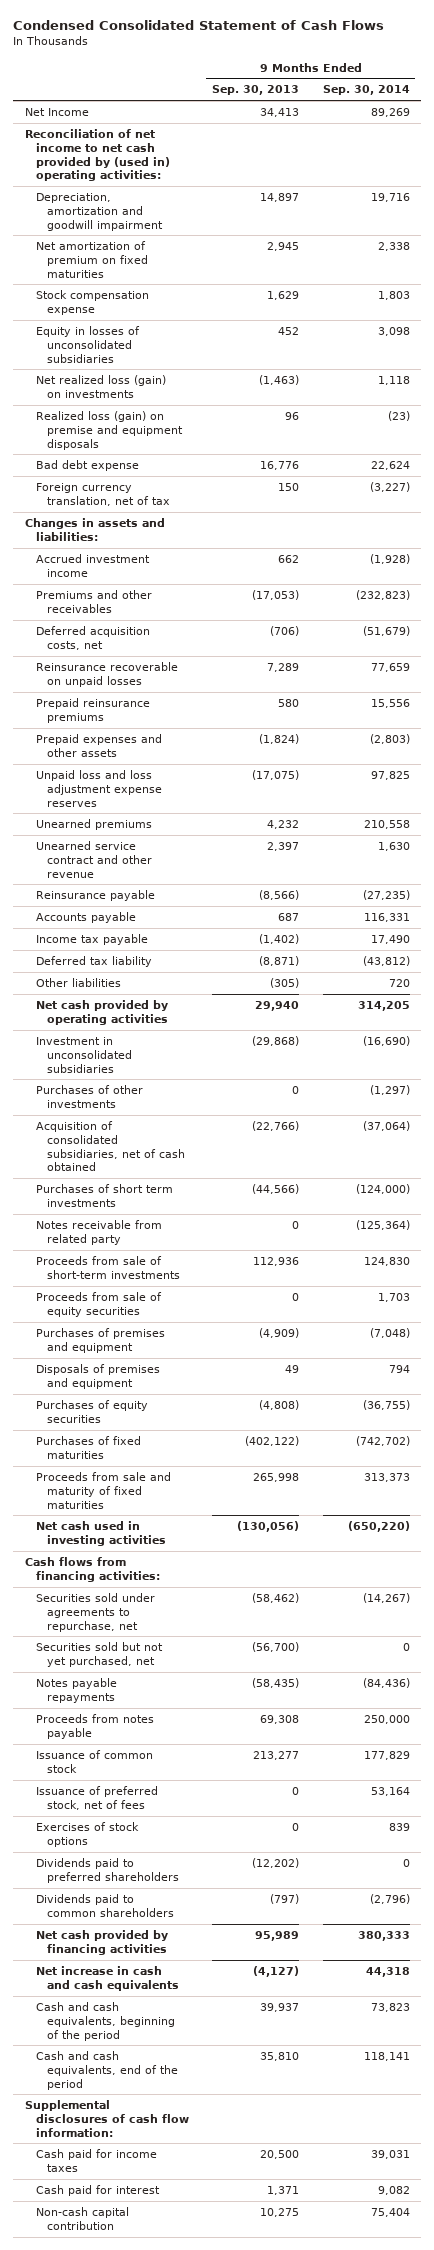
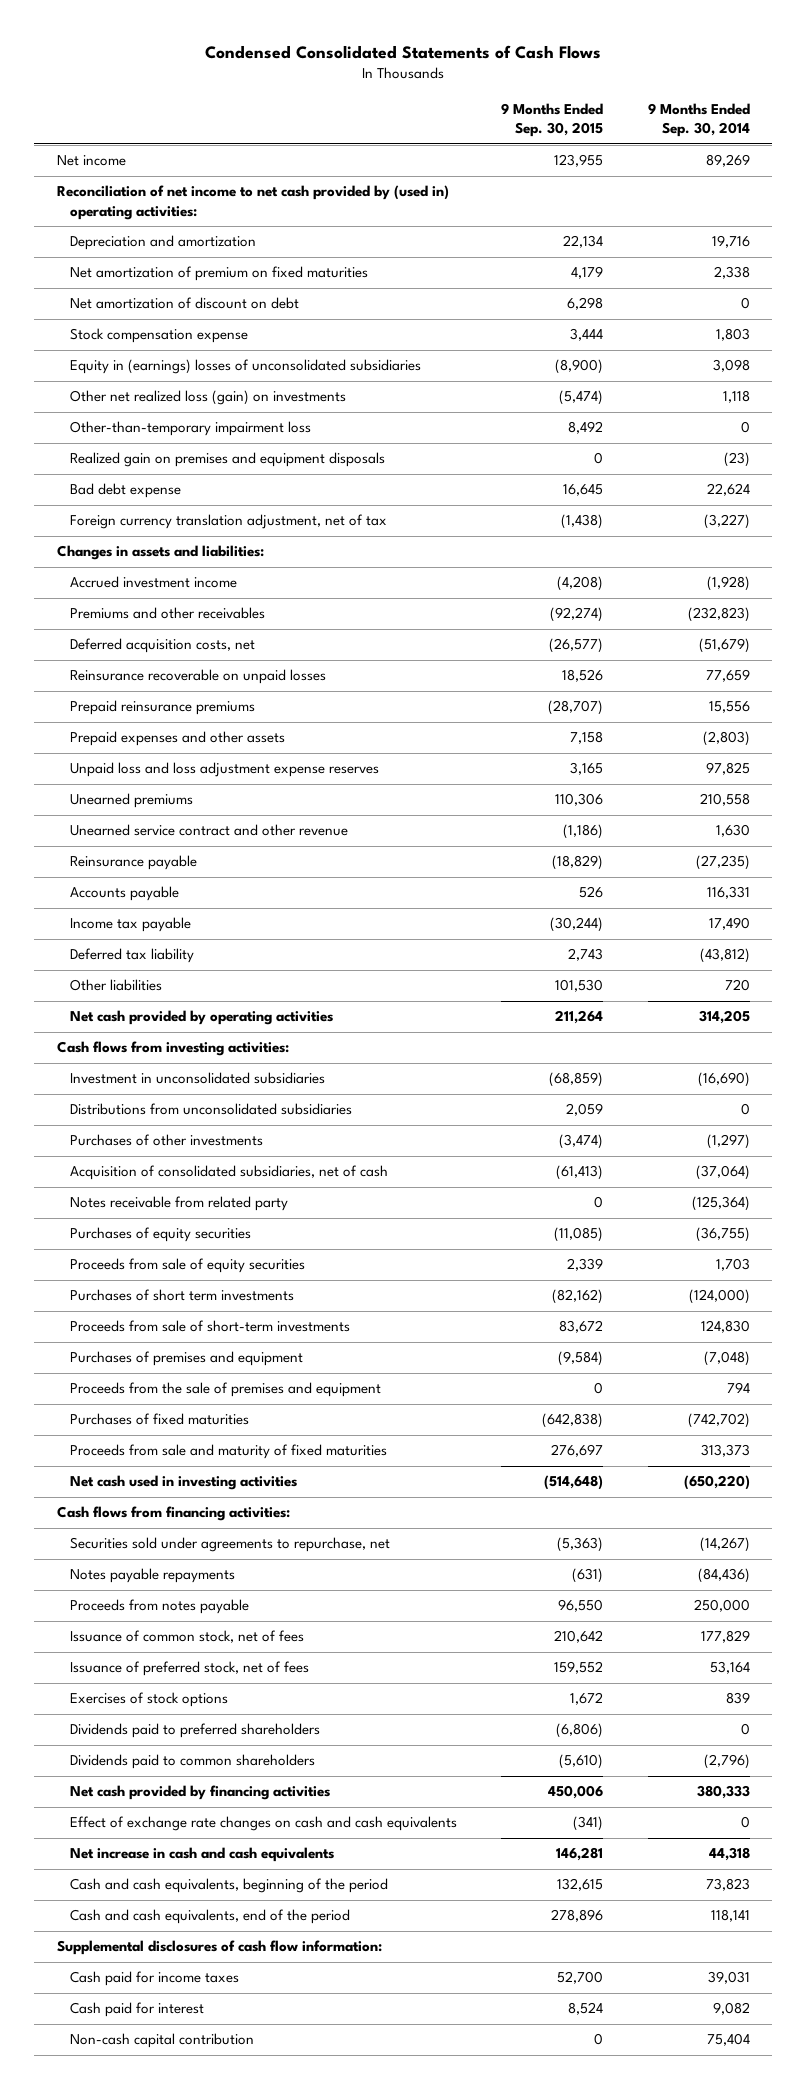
- Condensed Consolidated Statement of Cash Flows
+ Condensed Consolidated Statements of Cash Flows
- | 9 Months Ended Sep. 30, 2013 | 9 Months Ended Sep. 30, 2014
+ | 9 Months Ended Sep. 30, 2015 | 9 Months Ended Sep. 30, 2014
- Net Income | 34,413 | 89,269
+ Net income | 123,955 | 89,269
- Depreciation, amortization and goodwill impairment | 14,897 | 19,716
+ Depreciation and amortization | 22,134 | 19,716
+ Net amortization of discount on debt | 6,298 | 0
- Equity in losses of unconsolidated subsidiaries | 452 | 3,098
- Net realized loss (gain) on investments | (1,463) | 1,118
- Realized loss (gain) on premise and equipment disposals | 96 | (23)
+ Equity in (earnings) losses of unconsolidated subsidiaries | (8,900) | 3,098
+ Other net realized loss (gain) on investments | (5,474) | 1,118
+ Other-than-temporary impairment loss | 8,492 | 0
+ Realized gain on premises and equipment disposals | 0 | (23)
- Foreign currency translation, net of tax | 150 | (3,227)
+ Foreign currency translation adjustment, net of tax | (1,438) | (3,227)
+ Cash flows from investing activities:
+ Distributions from unconsolidated subsidiaries | 2,059 | 0
- Acquisition of consolidated subsidiaries, net of cash obtained | (22,766) | (37,064)
+ Acquisition of consolidated subsidiaries, net of cash | (61,413) | (37,064)
moved up: Purchases of equity securities | (11,085) | (36,755)
moved down: Purchases of short term investments | (82,162) | (124,000)
moved down: Proceeds from sale of short-term investments | 83,672 | 124,830
- Disposals of premises and equipment | 49 | 794
+ Proceeds from the sale of premises and equipment | 0 | 794
- Securities sold but not yet purchased, net | (56,700) | 0
- Issuance of common stock | 213,277 | 177,829
+ Issuance of common stock, net of fees | 210,642 | 177,829
+ Effect of exchange rate changes on cash and cash equivalents | (341) | 0

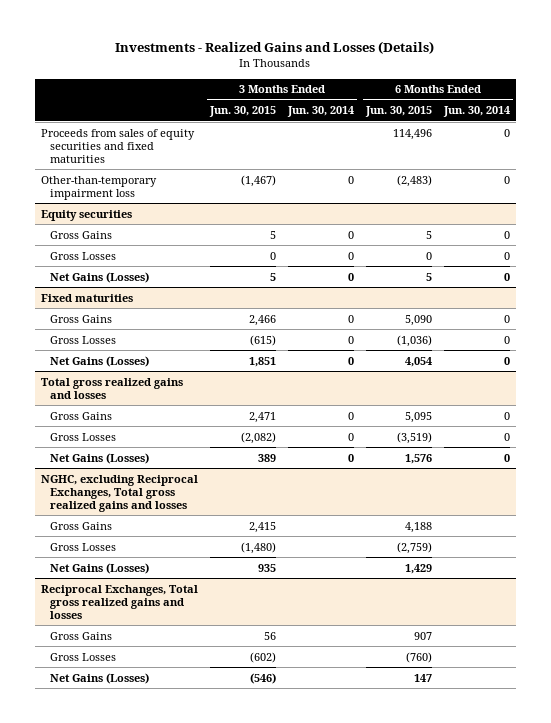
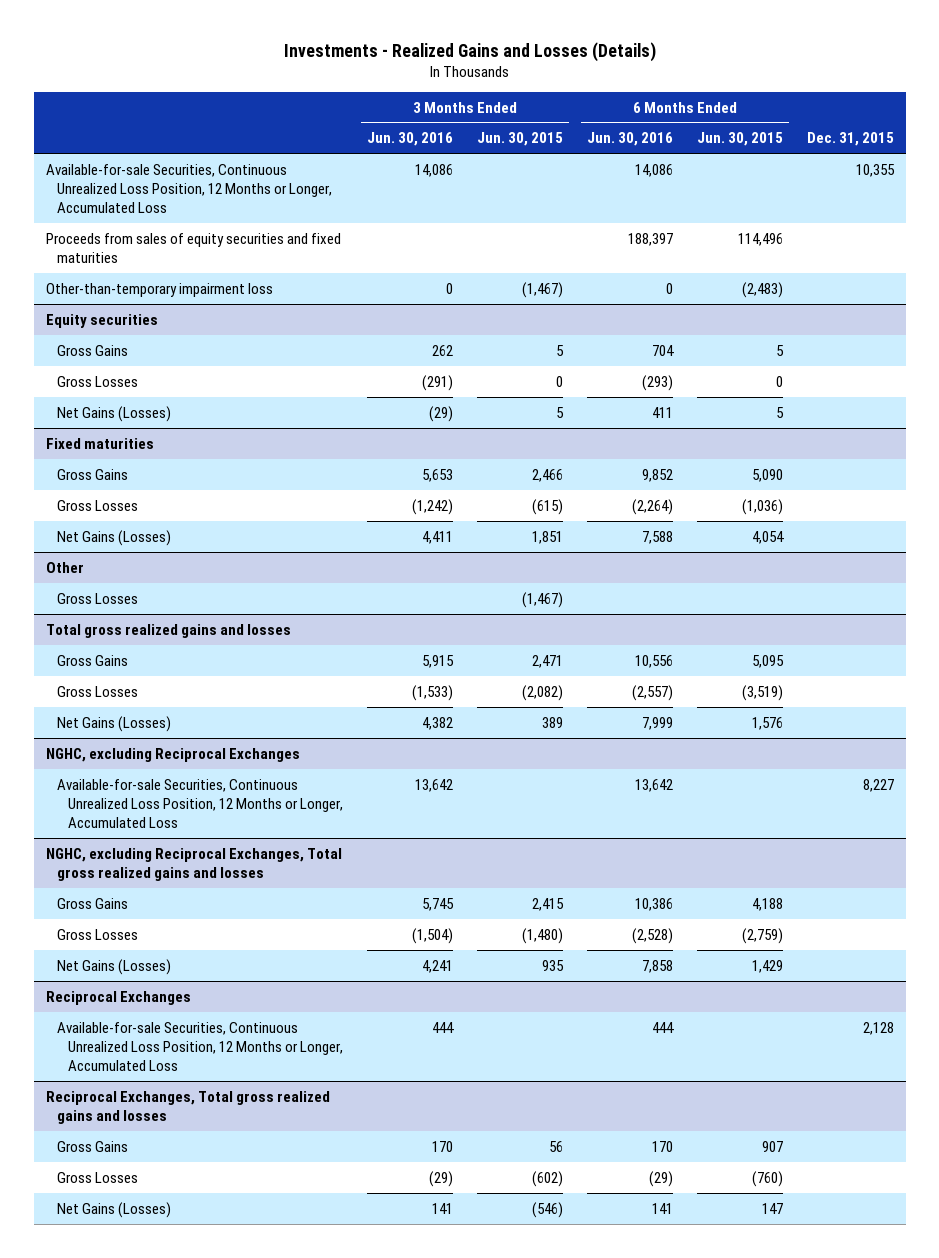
- | 3 Months Ended Jun. 30, 2015 | 3 Months Ended Jun. 30, 2014 | 6 Months Ended Jun. 30, 2015 | 6 Months Ended Jun. 30, 2014
+ | 3 Months Ended Jun. 30, 2016 | 3 Months Ended Jun. 30, 2015 | 6 Months Ended Jun. 30, 2016 | 6 Months Ended Jun. 30, 2015 | Dec. 31, 2015
+ Available-for-sale Securities, Continuous Unrealized Loss Position, 12 Months or Longer, Accumulated Loss | 14,086 | | 14,086 | | 10,355
+ Other
+ Gross Losses | | (1,467) | | |
+ NGHC, excluding Reciprocal Exchanges
+ Available-for-sale Securities, Continuous Unrealized Loss Position, 12 Months or Longer, Accumulated Loss | 13,642 | | 13,642 | | 8,227
+ Reciprocal Exchanges
+ Available-for-sale Securities, Continuous Unrealized Loss Position, 12 Months or Longer, Accumulated Loss | 444 | | 444 | | 2,128

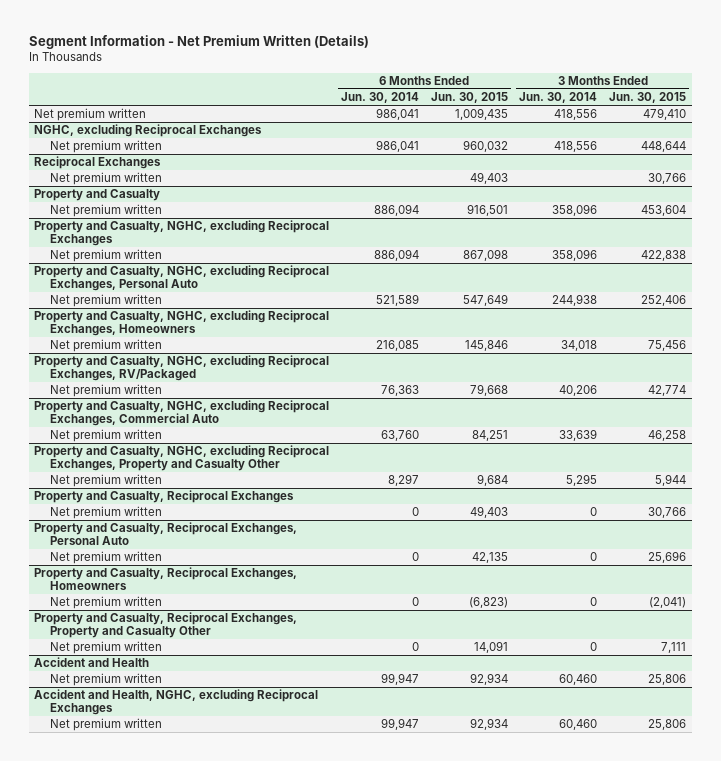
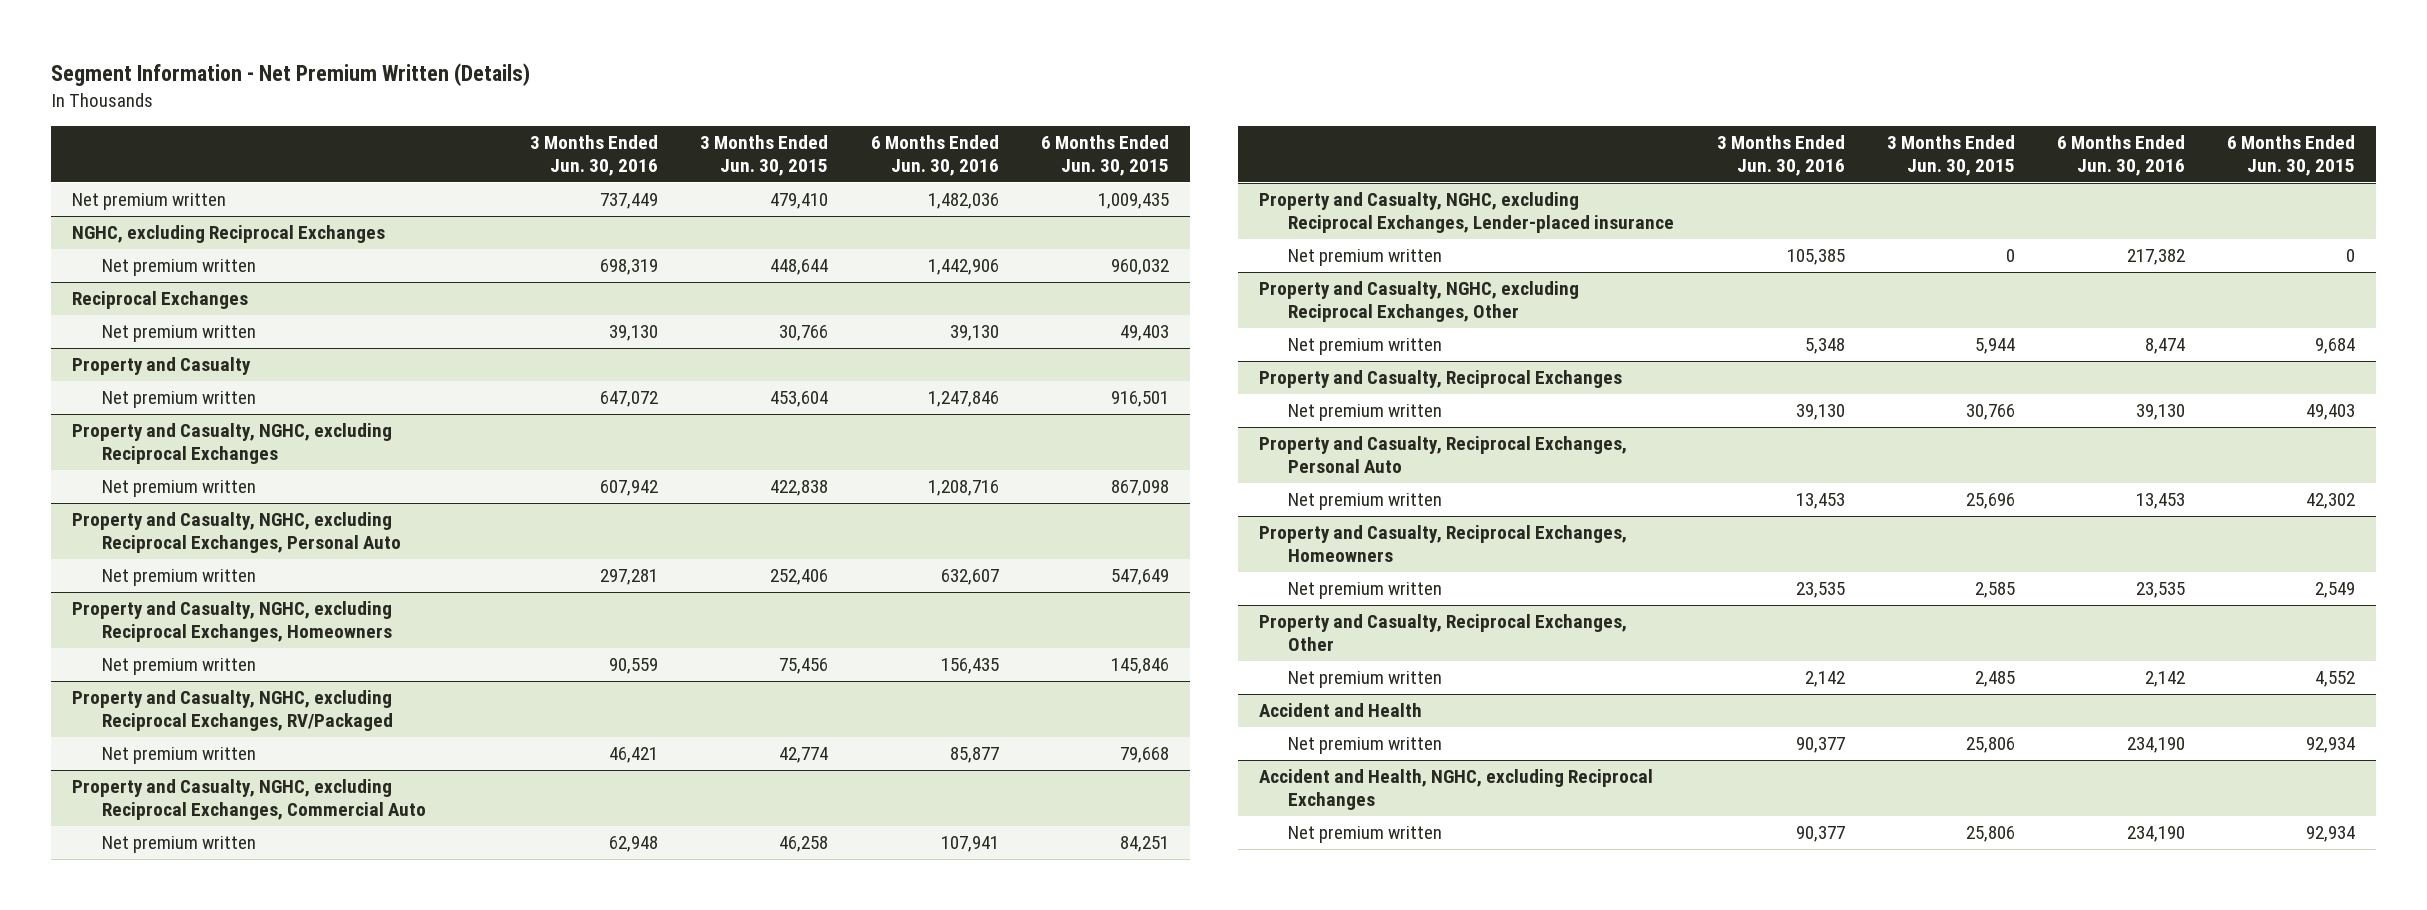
- | 6 Months Ended Jun. 30, 2014 | 6 Months Ended Jun. 30, 2015 | 3 Months Ended Jun. 30, 2014 | 3 Months Ended Jun. 30, 2015
+ | 3 Months Ended Jun. 30, 2016 | 3 Months Ended Jun. 30, 2015 | 6 Months Ended Jun. 30, 2016 | 6 Months Ended Jun. 30, 2015
- Property and Casualty, NGHC, excluding Reciprocal Exchanges, Property and Casualty Other
+ Property and Casualty, NGHC, excluding Reciprocal Exchanges, Lender-placed insurance
+ Net premium written | 105,385 | 0 | 217,382 | 0
+ Property and Casualty, NGHC, excluding Reciprocal Exchanges, Other
@ Property and Casualty, Reciprocal Exchanges, Personal Auto
- Net premium written | 0 | 42,135 | 0 | 25,696
+ Net premium written | 13,453 | 25,696 | 13,453 | 42,302
@ Property and Casualty, Reciprocal Exchanges, Homeowners
- Net premium written | 0 | (6,823) | 0 | (2,041)
- Property and Casualty, Reciprocal Exchanges, Property and Casualty Other
- Net premium written | 0 | 14,091 | 0 | 7,111
@ Property and Casualty, Reciprocal Exchanges, Homeowners
+ Net premium written | 23,535 | 2,585 | 23,535 | 2,549
+ Property and Casualty, Reciprocal Exchanges, Other
+ Net premium written | 2,142 | 2,485 | 2,142 | 4,552

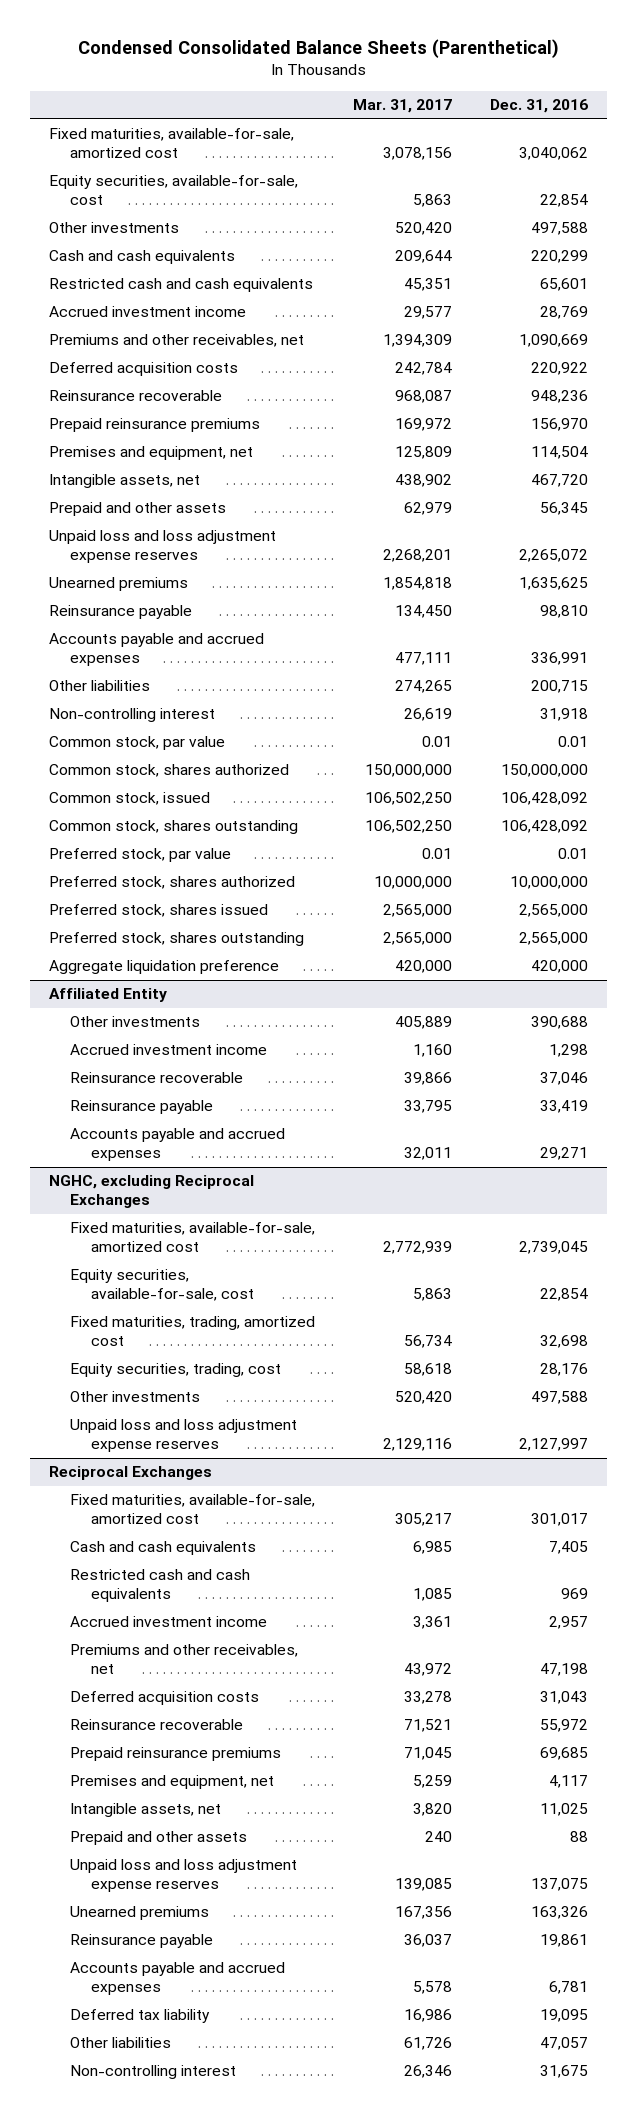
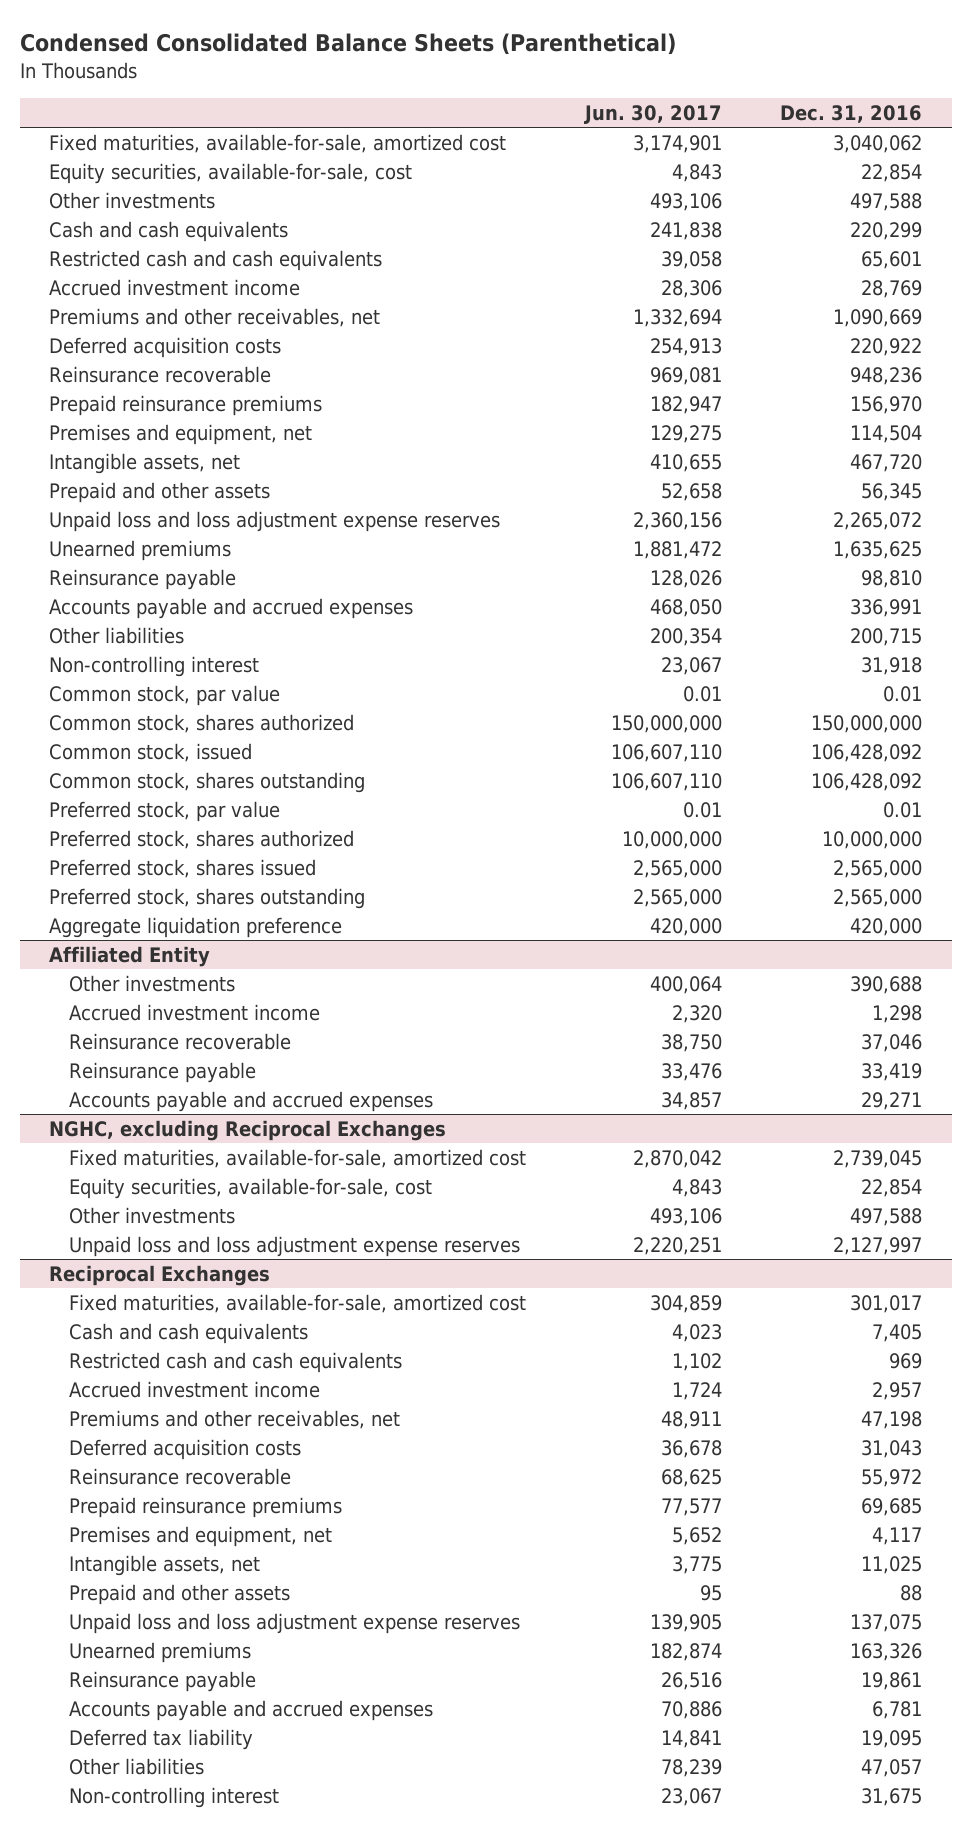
- | Mar. 31, 2017 | Dec. 31, 2016
+ | Jun. 30, 2017 | Dec. 31, 2016
@ NGHC, excluding Reciprocal Exchanges
- Fixed maturities, trading, amortized cost | 56,734 | 32,698
- Equity securities, trading, cost | 58,618 | 28,176

